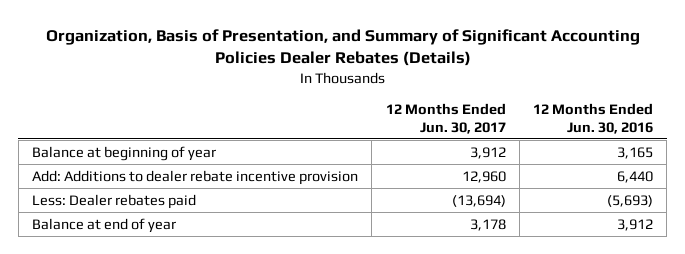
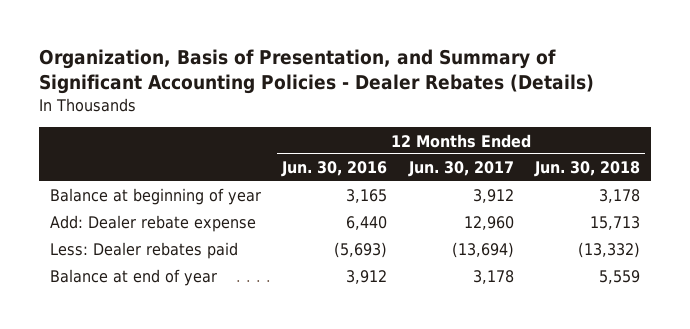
- Organization, Basis of Presentation, and Summary of Significant Accounting Policies Dealer Rebates (Details)
+ Organization, Basis of Presentation, and Summary of Significant Accounting Policies - Dealer Rebates (Details)
- | 12 Months Ended Jun. 30, 2017 | 12 Months Ended Jun. 30, 2016
+ | 12 Months Ended Jun. 30, 2016 | 12 Months Ended Jun. 30, 2017 | 12 Months Ended Jun. 30, 2018
- Add: Additions to dealer rebate incentive provision | 12,960 | 6,440
+ Add: Dealer rebate expense | 6,440 | 12,960 | 15,713

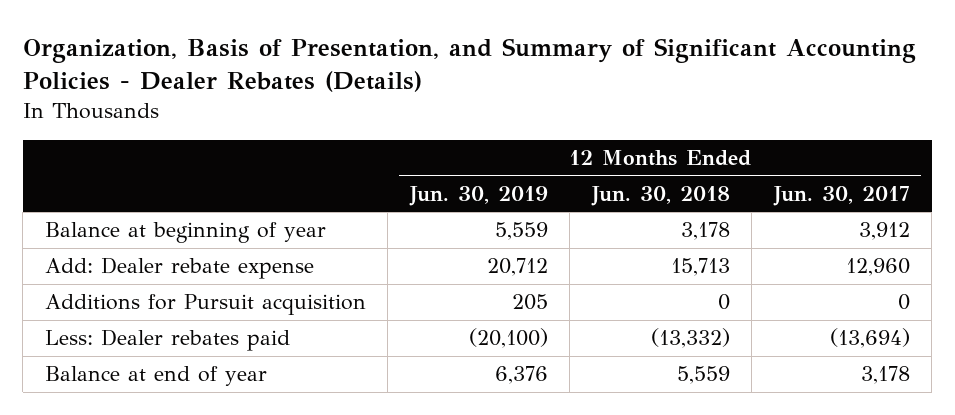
- | 12 Months Ended Jun. 30, 2016 | 12 Months Ended Jun. 30, 2017 | 12 Months Ended Jun. 30, 2018
+ | 12 Months Ended Jun. 30, 2019 | 12 Months Ended Jun. 30, 2018 | 12 Months Ended Jun. 30, 2017
+ Additions for Pursuit acquisition | 205 | 0 | 0

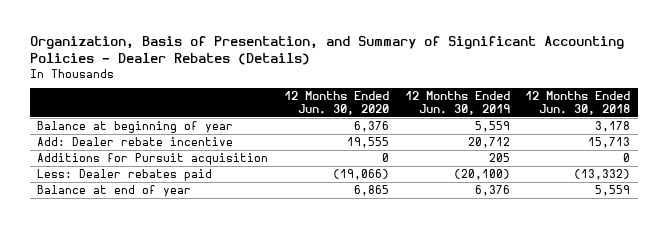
- | 12 Months Ended Jun. 30, 2019 | 12 Months Ended Jun. 30, 2018 | 12 Months Ended Jun. 30, 2017
+ | 12 Months Ended Jun. 30, 2020 | 12 Months Ended Jun. 30, 2019 | 12 Months Ended Jun. 30, 2018
- Add: Dealer rebate expense | 20,712 | 15,713 | 12,960
+ Add: Dealer rebate incentive | 19,555 | 20,712 | 15,713

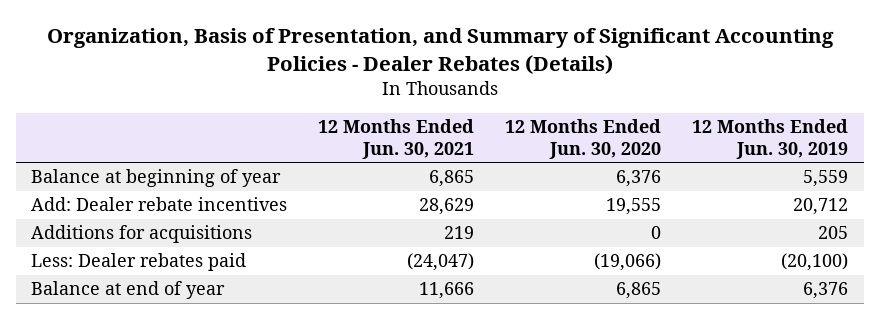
- | 12 Months Ended Jun. 30, 2020 | 12 Months Ended Jun. 30, 2019 | 12 Months Ended Jun. 30, 2018
+ | 12 Months Ended Jun. 30, 2021 | 12 Months Ended Jun. 30, 2020 | 12 Months Ended Jun. 30, 2019
- Add: Dealer rebate incentive | 19,555 | 20,712 | 15,713
- Additions for Pursuit acquisition | 0 | 205 | 0
+ Add: Dealer rebate incentives | 28,629 | 19,555 | 20,712
+ Additions for acquisitions | 219 | 0 | 205

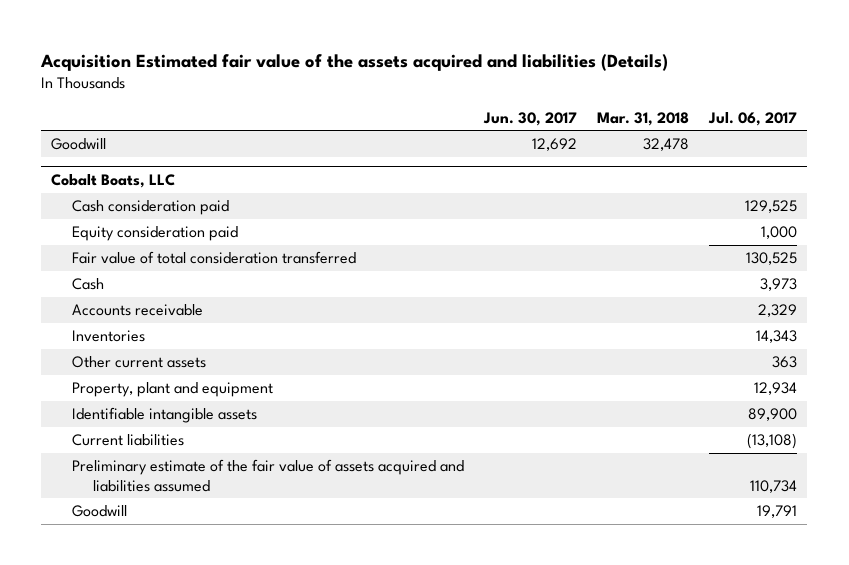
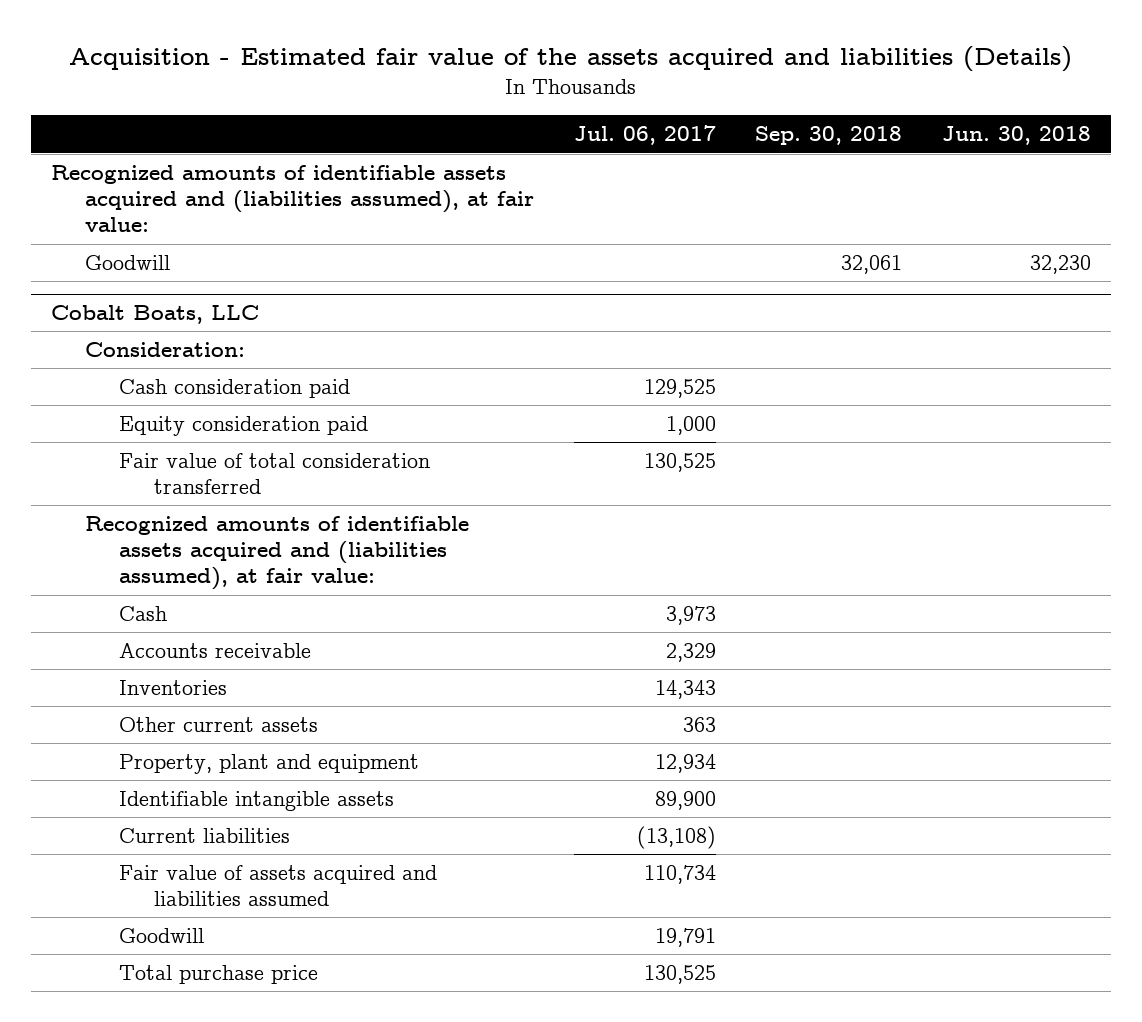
- Acquisition Estimated fair value of the assets acquired and liabilities (Details)
+ Acquisition - Estimated fair value of the assets acquired and liabilities (Details)
- | Jun. 30, 2017 | Mar. 31, 2018 | Jul. 06, 2017
+ | Jul. 06, 2017 | Sep. 30, 2018 | Jun. 30, 2018
+ Recognized amounts of identifiable assets acquired and (liabilities assumed), at fair value:
@ Cobalt Boats, LLC
+ Consideration:
+ Recognized amounts of identifiable assets acquired and (liabilities assumed), at fair value:
- Preliminary estimate of the fair value of assets acquired and liabilities assumed | | | 110,734
+ Fair value of assets acquired and liabilities assumed | 110,734 | |
+ Total purchase price | 130,525 | |

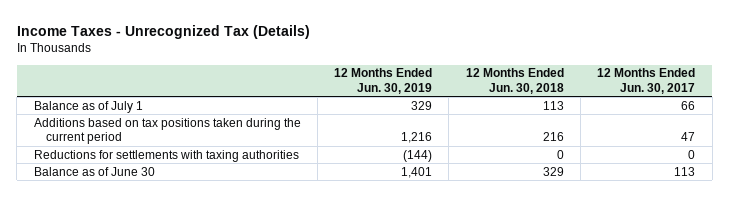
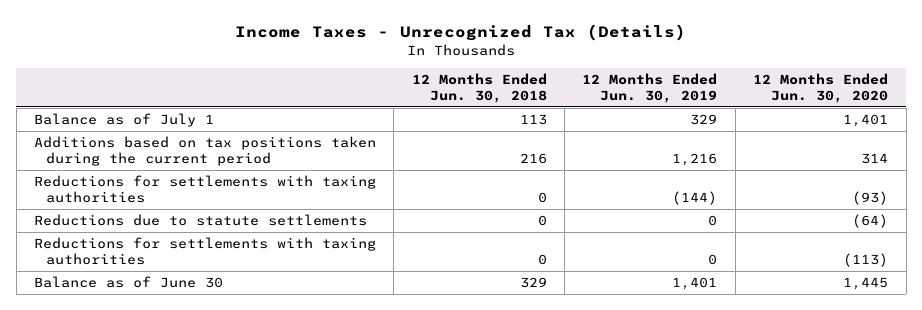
- | 12 Months Ended Jun. 30, 2019 | 12 Months Ended Jun. 30, 2018 | 12 Months Ended Jun. 30, 2017
+ | 12 Months Ended Jun. 30, 2018 | 12 Months Ended Jun. 30, 2019 | 12 Months Ended Jun. 30, 2020
+ Reductions due to statute settlements | 0 | 0 | (64)
+ Reductions for settlements with taxing authorities | 0 | 0 | (113)

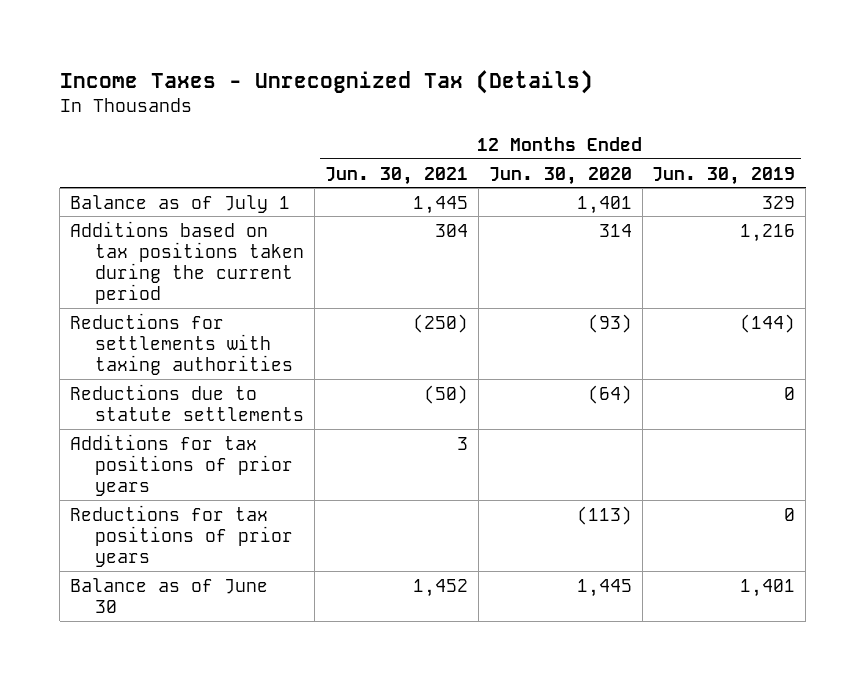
- | 12 Months Ended Jun. 30, 2018 | 12 Months Ended Jun. 30, 2019 | 12 Months Ended Jun. 30, 2020
+ | 12 Months Ended Jun. 30, 2021 | 12 Months Ended Jun. 30, 2020 | 12 Months Ended Jun. 30, 2019
- Reductions for settlements with taxing authorities | 0 | 0 | (113)
+ Additions for tax positions of prior years | 3 | |
+ Reductions for tax positions of prior years | | (113) | 0

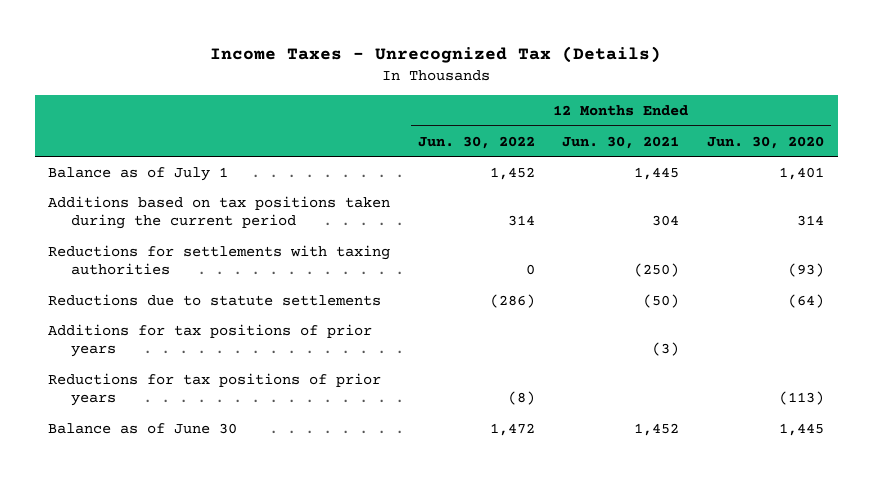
- | 12 Months Ended Jun. 30, 2021 | 12 Months Ended Jun. 30, 2020 | 12 Months Ended Jun. 30, 2019
+ | 12 Months Ended Jun. 30, 2022 | 12 Months Ended Jun. 30, 2021 | 12 Months Ended Jun. 30, 2020
- Additions for tax positions of prior years | 3 | |
+ Additions for tax positions of prior years | | (3) |

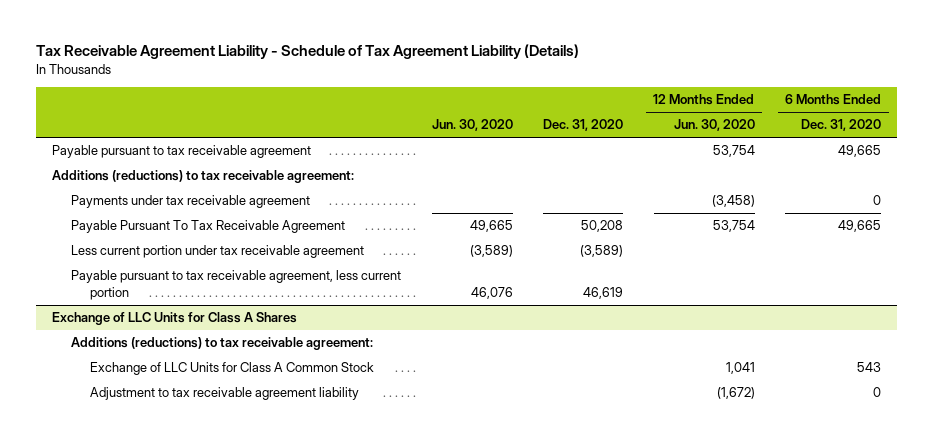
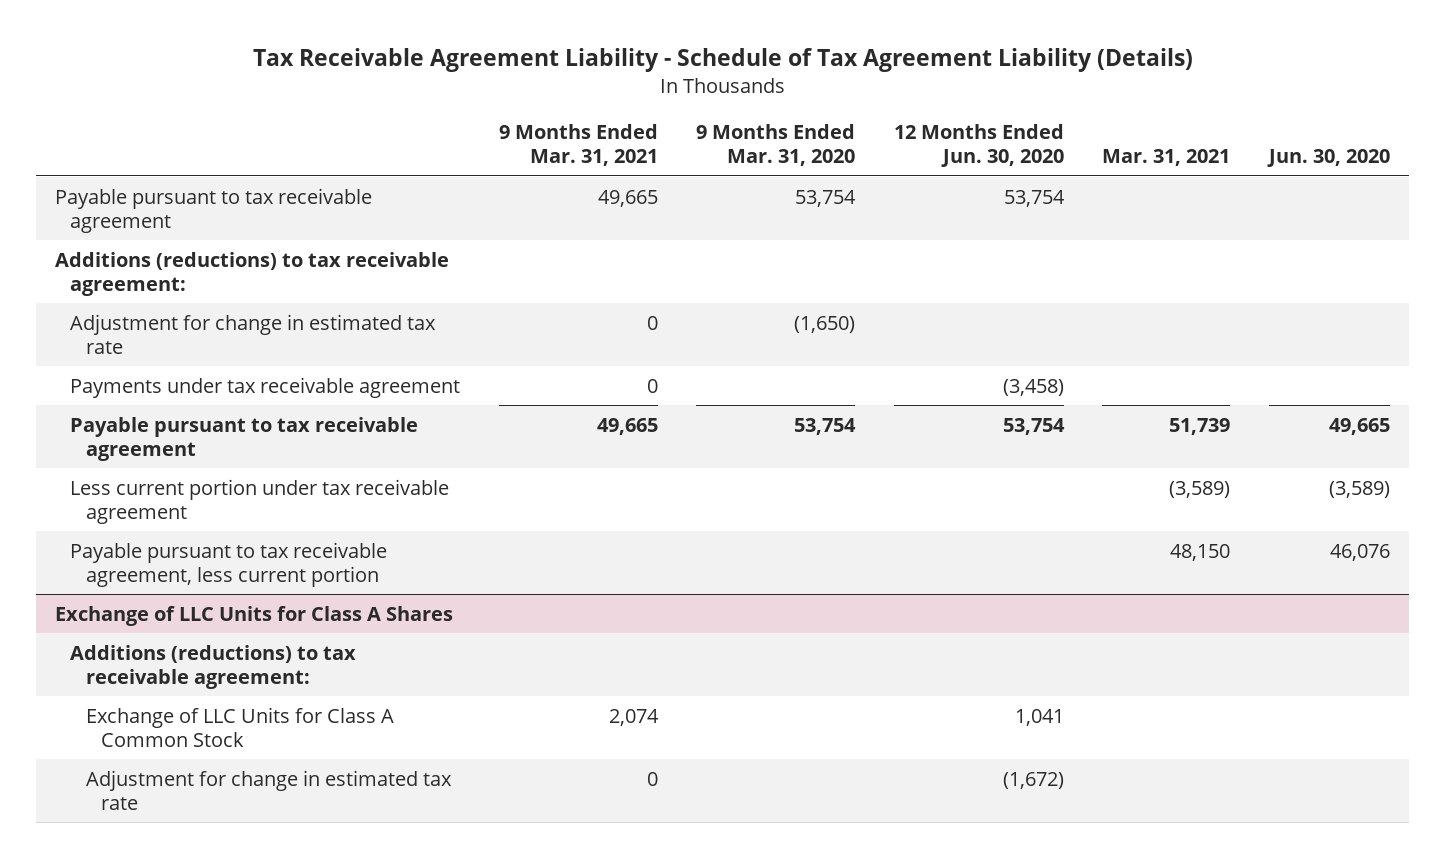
- | Jun. 30, 2020 | Dec. 31, 2020 | 12 Months Ended Jun. 30, 2020 | 6 Months Ended Dec. 31, 2020
+ | 9 Months Ended Mar. 31, 2021 | 9 Months Ended Mar. 31, 2020 | 12 Months Ended Jun. 30, 2020 | Mar. 31, 2021 | Jun. 30, 2020
+ Adjustment for change in estimated tax rate | 0 | (1,650) | | |
- Payable Pursuant To Tax Receivable Agreement | 49,665 | 50,208 | 53,754 | 49,665
+ Payable pursuant to tax receivable agreement | 49,665 | 53,754 | 53,754 | 51,739 | 49,665
@ Exchange of LLC Units for Class A Shares
- Adjustment to tax receivable agreement liability | | | (1,672) | 0
+ Adjustment for change in estimated tax rate | 0 | | (1,672) | |

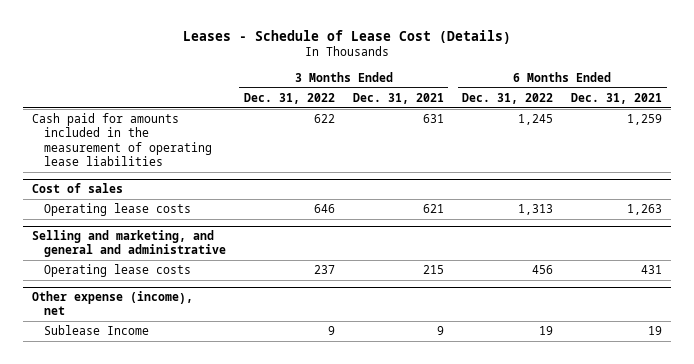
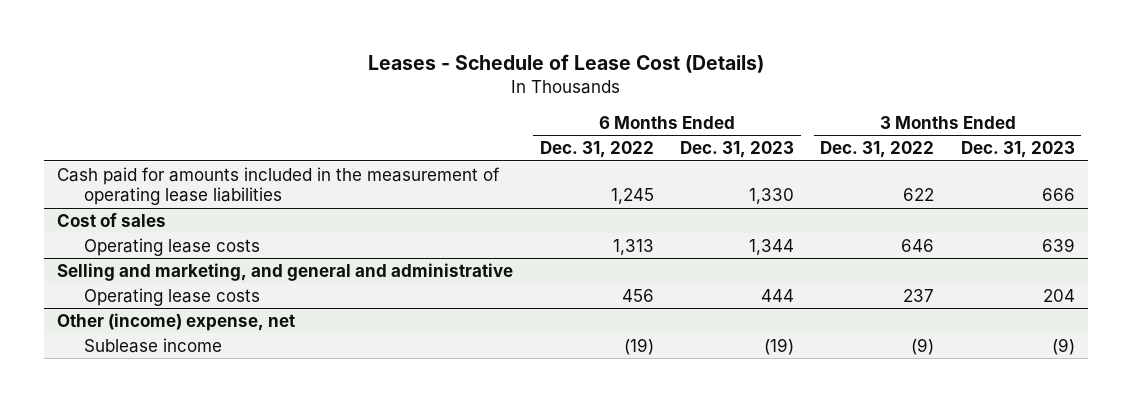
- | 3 Months Ended Dec. 31, 2022 | 3 Months Ended Dec. 31, 2021 | 6 Months Ended Dec. 31, 2022 | 6 Months Ended Dec. 31, 2021
+ | 6 Months Ended Dec. 31, 2022 | 6 Months Ended Dec. 31, 2023 | 3 Months Ended Dec. 31, 2022 | 3 Months Ended Dec. 31, 2023
- Other expense (income), net
- Sublease Income | 9 | 9 | 19 | 19
+ Other (income) expense, net
+ Sublease income | (19) | (19) | (9) | (9)

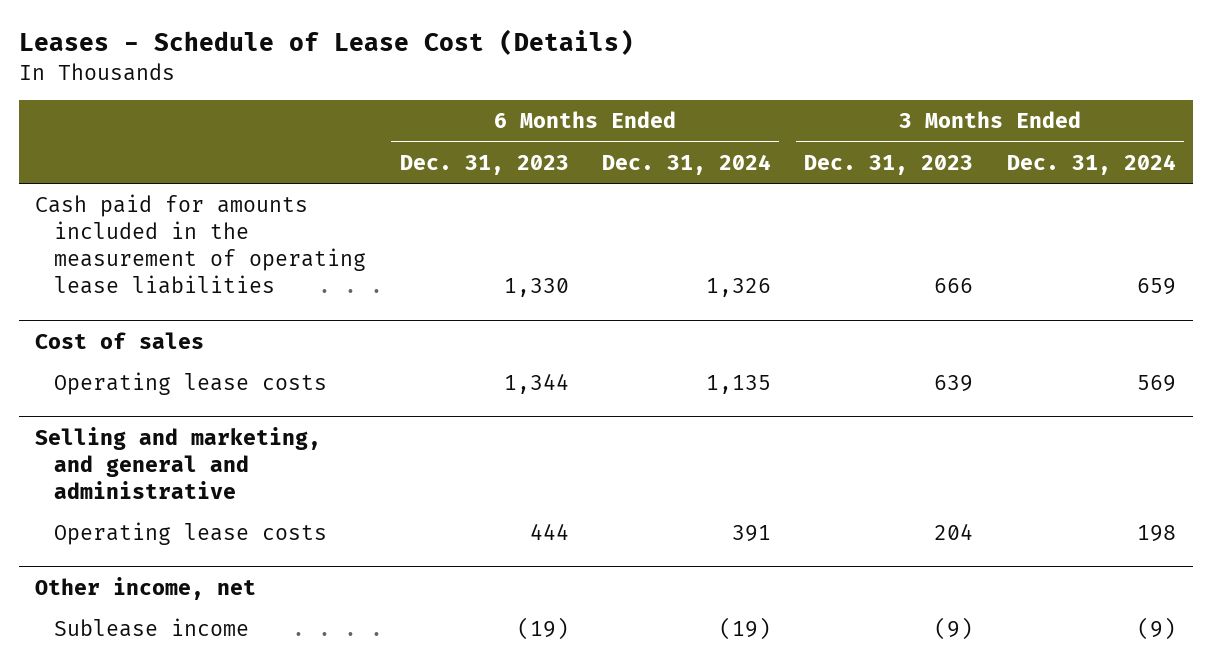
- | 6 Months Ended Dec. 31, 2022 | 6 Months Ended Dec. 31, 2023 | 3 Months Ended Dec. 31, 2022 | 3 Months Ended Dec. 31, 2023
+ | 6 Months Ended Dec. 31, 2023 | 6 Months Ended Dec. 31, 2024 | 3 Months Ended Dec. 31, 2023 | 3 Months Ended Dec. 31, 2024
- Other (income) expense, net
+ Other income, net

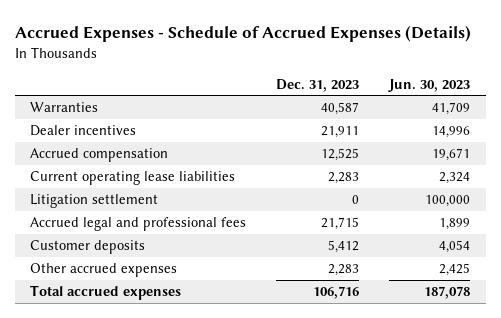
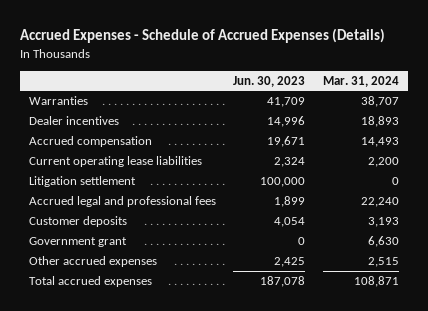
- | Dec. 31, 2023 | Jun. 30, 2023
+ | Jun. 30, 2023 | Mar. 31, 2024
+ Government grant | 0 | 6,630

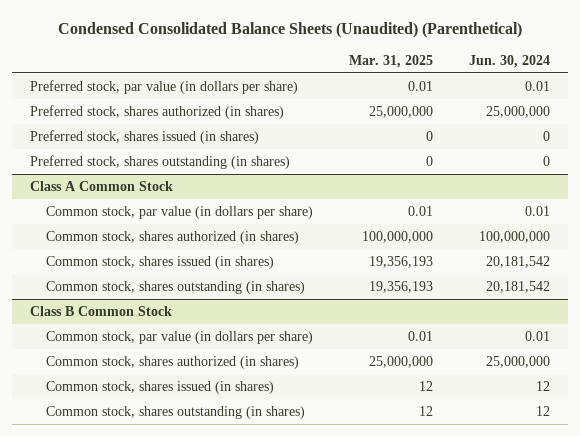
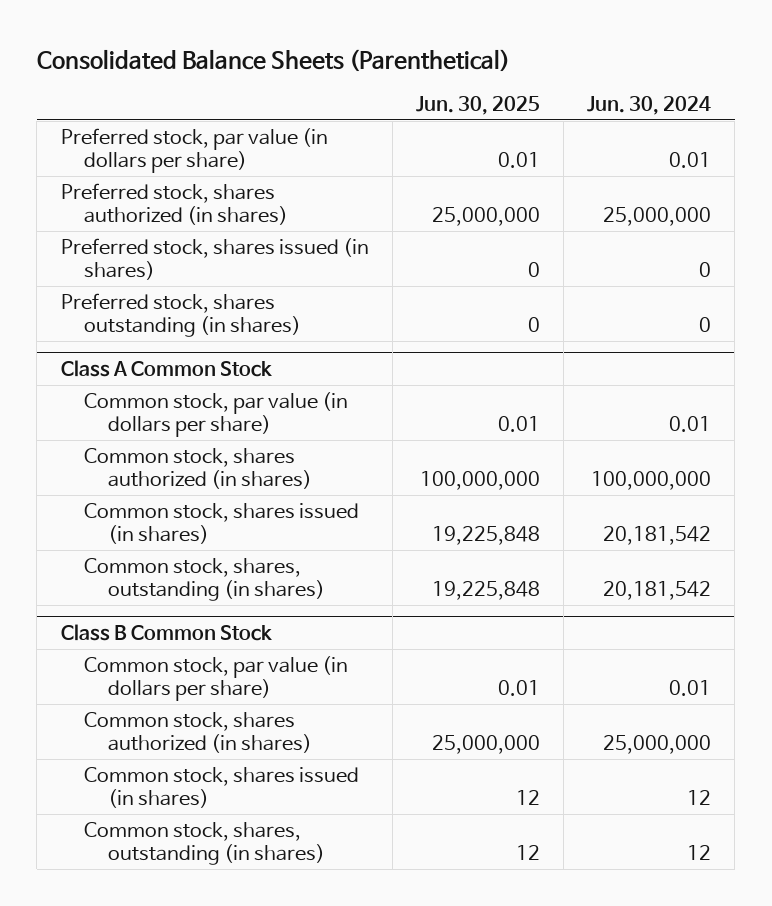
- Condensed Consolidated Balance Sheets (Unaudited) (Parenthetical)
+ Consolidated Balance Sheets (Parenthetical)
- | Mar. 31, 2025 | Jun. 30, 2024
+ | Jun. 30, 2025 | Jun. 30, 2024
@ Class A Common Stock
- Common stock, shares outstanding (in shares) | 19,356,193 | 20,181,542
+ Common stock, shares, outstanding (in shares) | 19,225,848 | 20,181,542
@ Class B Common Stock
- Common stock, shares outstanding (in shares) | 12 | 12
+ Common stock, shares, outstanding (in shares) | 12 | 12

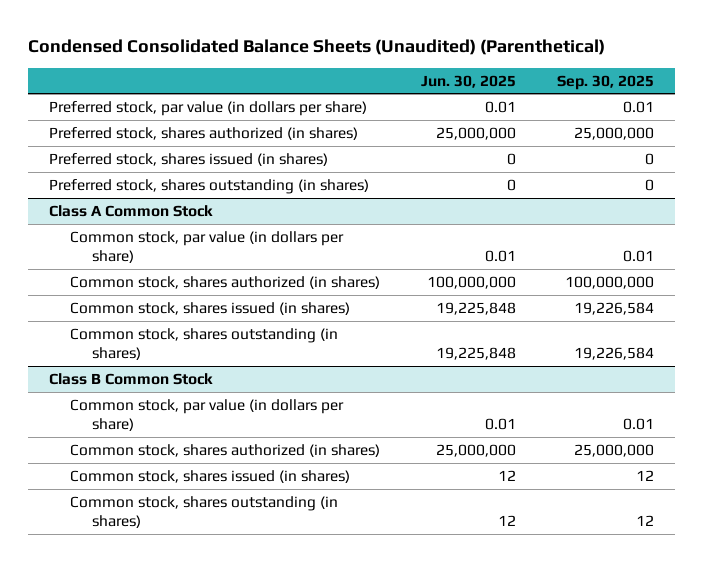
- Consolidated Balance Sheets (Parenthetical)
+ Condensed Consolidated Balance Sheets (Unaudited) (Parenthetical)
- | Jun. 30, 2025 | Jun. 30, 2024
+ | Jun. 30, 2025 | Sep. 30, 2025
@ Class A Common Stock
- Common stock, shares, outstanding (in shares) | 19,225,848 | 20,181,542
+ Common stock, shares outstanding (in shares) | 19,225,848 | 19,226,584
@ Class B Common Stock
- Common stock, shares, outstanding (in shares) | 12 | 12
+ Common stock, shares outstanding (in shares) | 12 | 12

